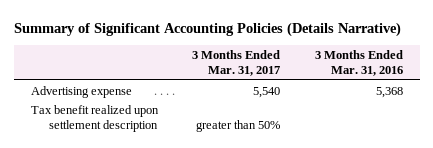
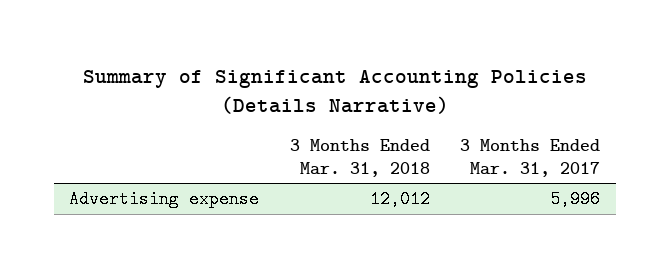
- | 3 Months Ended Mar. 31, 2017 | 3 Months Ended Mar. 31, 2016
+ | 3 Months Ended Mar. 31, 2018 | 3 Months Ended Mar. 31, 2017
- Advertising expense | 5,540 | 5,368
- Tax benefit realized upon settlement description | greater than 50% |
+ Advertising expense | 12,012 | 5,996

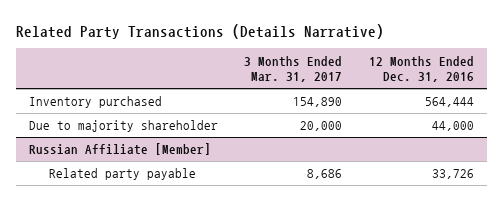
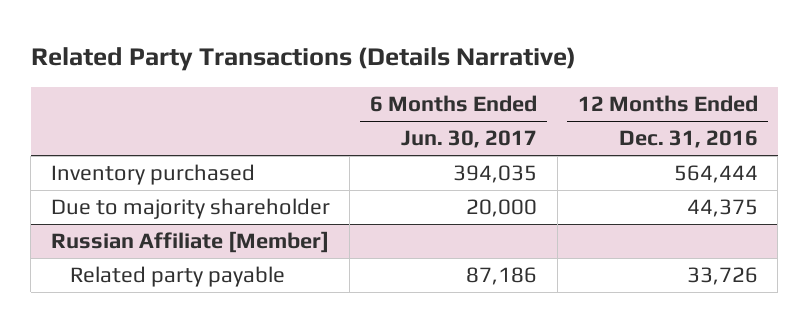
- | 3 Months Ended Mar. 31, 2017 | 12 Months Ended Dec. 31, 2016
+ | 6 Months Ended Jun. 30, 2017 | 12 Months Ended Dec. 31, 2016
- Due to majority shareholder | 20,000 | 44,000
+ Due to majority shareholder | 20,000 | 44,375

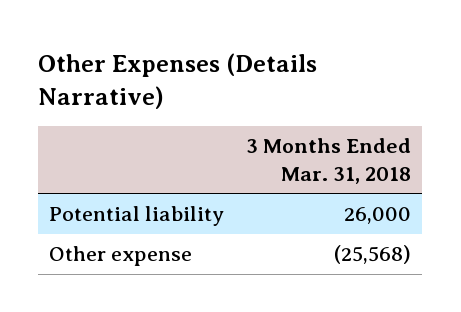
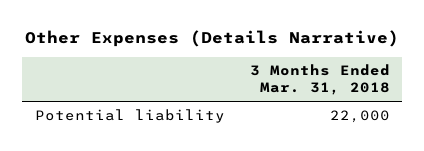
- Potential liability | 26,000
- Other expense | (25,568)
+ Potential liability | 22,000

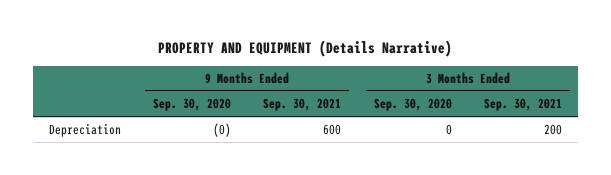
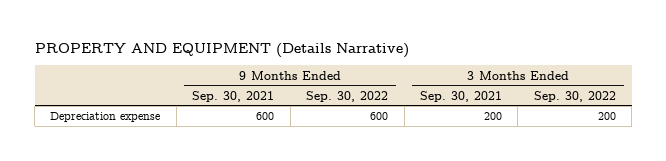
- | 9 Months Ended Sep. 30, 2020 | 9 Months Ended Sep. 30, 2021 | 3 Months Ended Sep. 30, 2020 | 3 Months Ended Sep. 30, 2021
+ | 9 Months Ended Sep. 30, 2021 | 9 Months Ended Sep. 30, 2022 | 3 Months Ended Sep. 30, 2021 | 3 Months Ended Sep. 30, 2022
- Depreciation | (0) | 600 | 0 | 200
+ Depreciation expense | 600 | 600 | 200 | 200

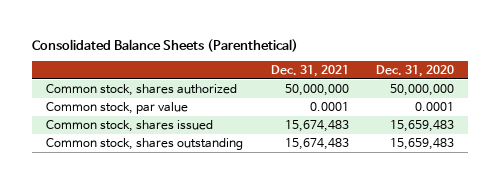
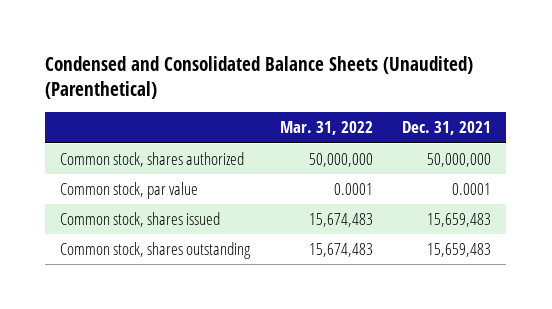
- Consolidated Balance Sheets (Parenthetical)
+ Condensed and Consolidated Balance Sheets (Unaudited) (Parenthetical)
- | Dec. 31, 2021 | Dec. 31, 2020
+ | Mar. 31, 2022 | Dec. 31, 2021
- Common stock, shares issued | 15,674,483 | 15,659,483
- Common stock, shares outstanding | 15,674,483 | 15,659,483
+ Common stock, shares issued | 15,674,483 | 15,659,483
+ Common stock, shares outstanding | 15,674,483 | 15,659,483

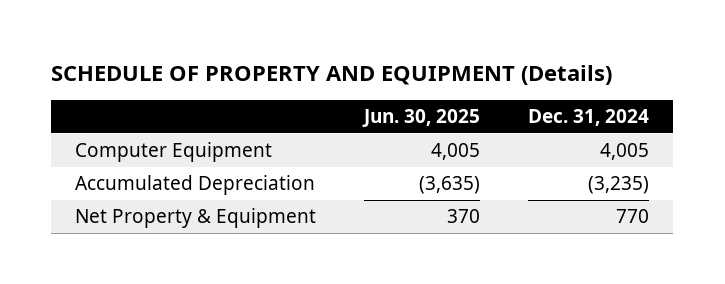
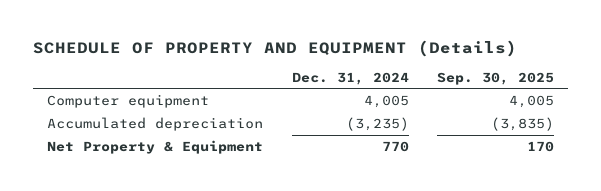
- | Jun. 30, 2025 | Dec. 31, 2024
+ | Dec. 31, 2024 | Sep. 30, 2025
- Computer Equipment | 4,005 | 4,005
- Accumulated Depreciation | (3,635) | (3,235)
+ Computer equipment | 4,005 | 4,005
+ Accumulated depreciation | (3,235) | (3,835)

